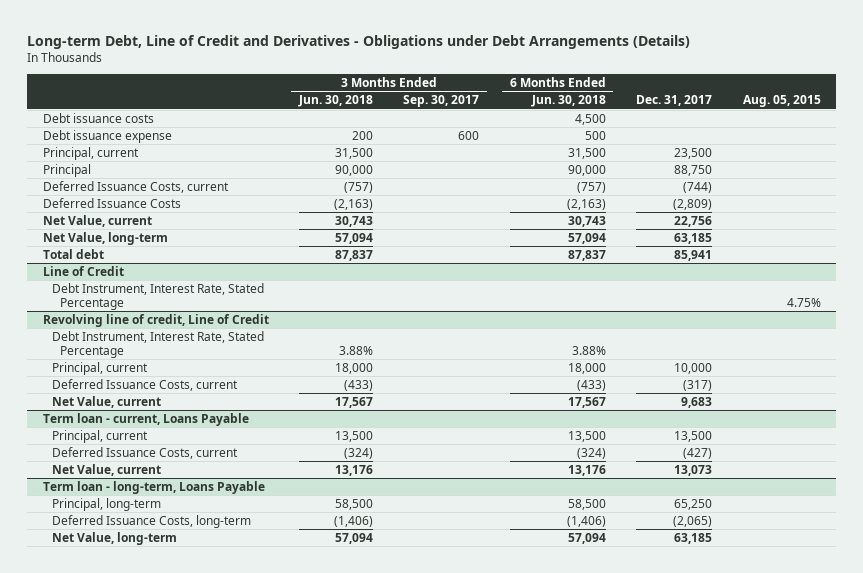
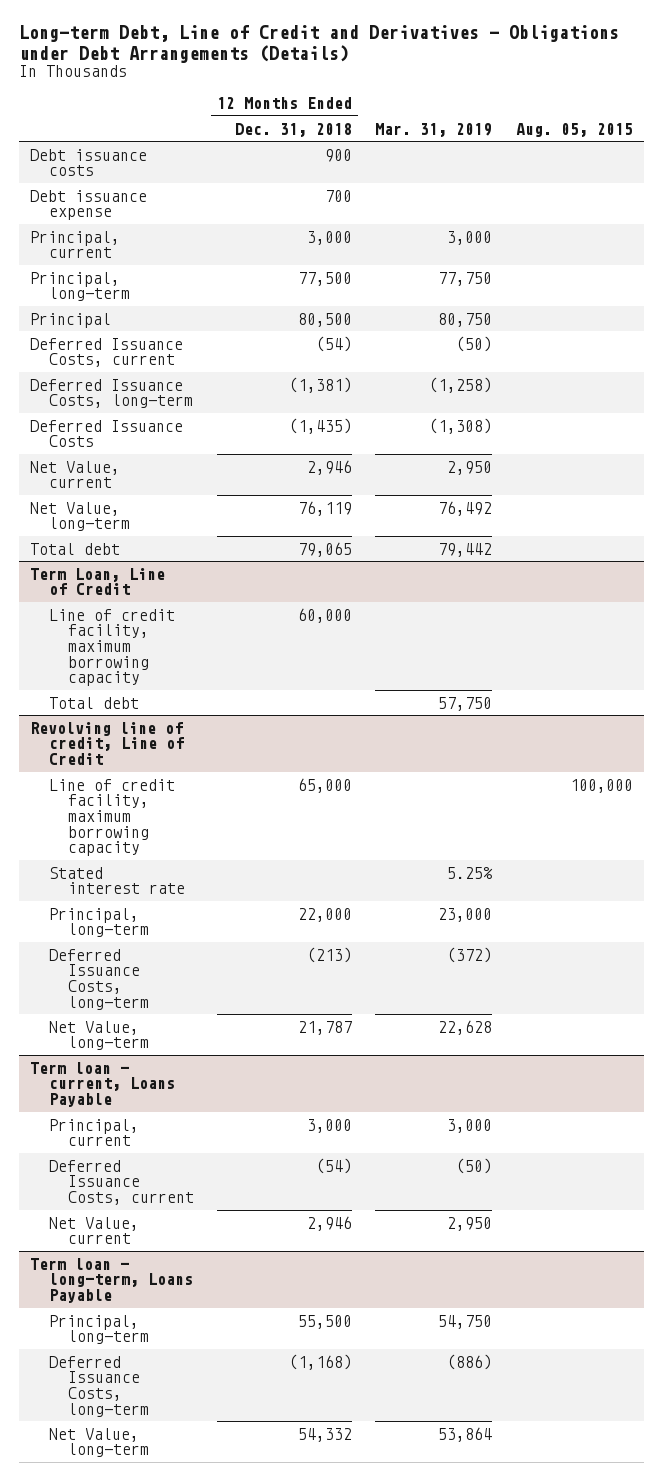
- | 3 Months Ended Jun. 30, 2018 | 3 Months Ended Sep. 30, 2017 | 6 Months Ended Jun. 30, 2018 | Dec. 31, 2017 | Aug. 05, 2015
+ | 12 Months Ended Dec. 31, 2018 | Mar. 31, 2019 | Aug. 05, 2015
+ Principal, long-term | 77,500 | 77,750 |
+ Deferred Issuance Costs, long-term | (1,381) | (1,258) |
- Line of Credit
- Debt Instrument, Interest Rate, Stated Percentage | | | | | 4.75%
+ Term Loan, Line of Credit
+ Line of credit facility, maximum borrowing capacity | 60,000 | |
+ Total debt | | 57,750 |
@ Revolving line of credit, Line of Credit
- Debt Instrument, Interest Rate, Stated Percentage | 3.88% | | 3.88% | |
- Principal, current | 18,000 | | 18,000 | 10,000 |
- Deferred Issuance Costs, current | (433) | | (433) | (317) |
- Net Value, current | 17,567 | | 17,567 | 9,683 |
+ Line of credit facility, maximum borrowing capacity | 65,000 | | 100,000
+ Stated interest rate | | 5.25% |
+ Principal, long-term | 22,000 | 23,000 |
+ Deferred Issuance Costs, long-term | (213) | (372) |
+ Net Value, long-term | 21,787 | 22,628 |

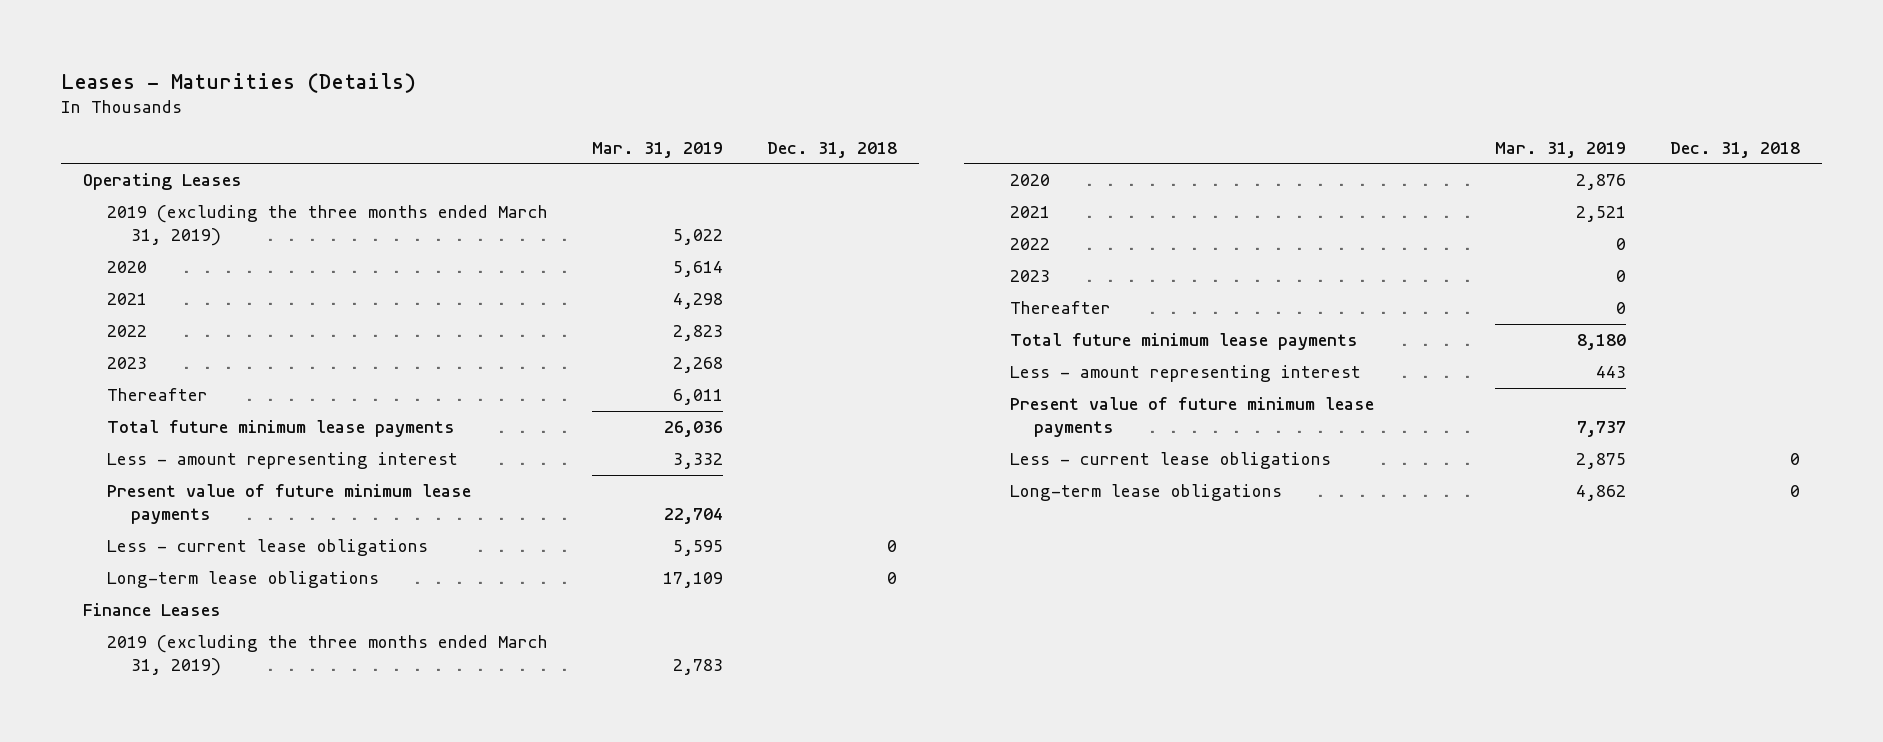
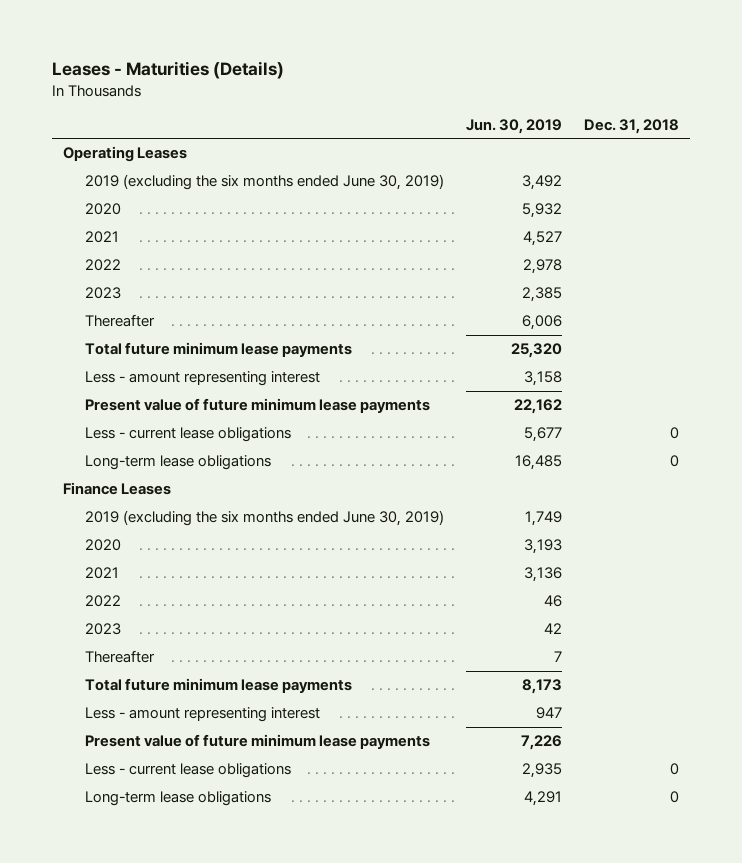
- | Mar. 31, 2019 | Dec. 31, 2018
+ | Jun. 30, 2019 | Dec. 31, 2018
- 2019 (excluding the three months ended March 31, 2019) | 5,022 |
+ 2019 (excluding the six months ended June 30, 2019) | 3,492 |
- 2019 (excluding the three months ended March 31, 2019) | 2,783 |
+ 2019 (excluding the six months ended June 30, 2019) | 1,749 |

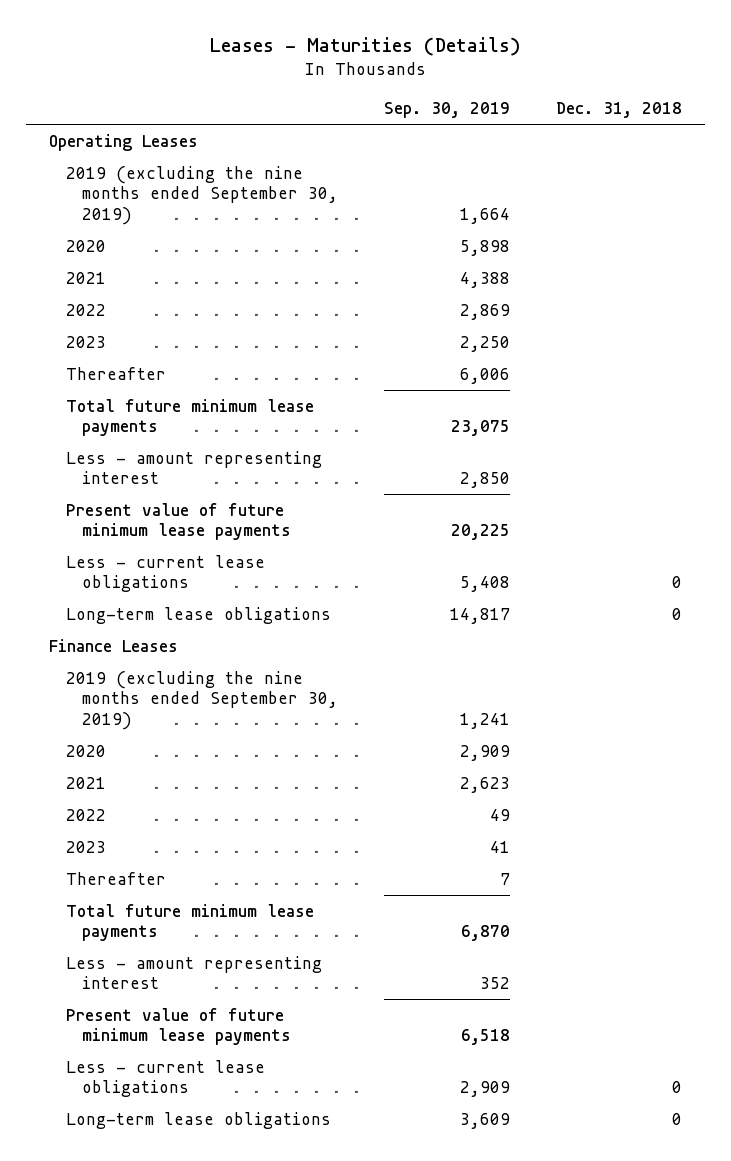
- | Jun. 30, 2019 | Dec. 31, 2018
+ | Sep. 30, 2019 | Dec. 31, 2018
- 2019 (excluding the six months ended June 30, 2019) | 3,492 |
+ 2019 (excluding the nine months ended September 30, 2019) | 1,664 |
- 2019 (excluding the six months ended June 30, 2019) | 1,749 |
+ 2019 (excluding the nine months ended September 30, 2019) | 1,241 |

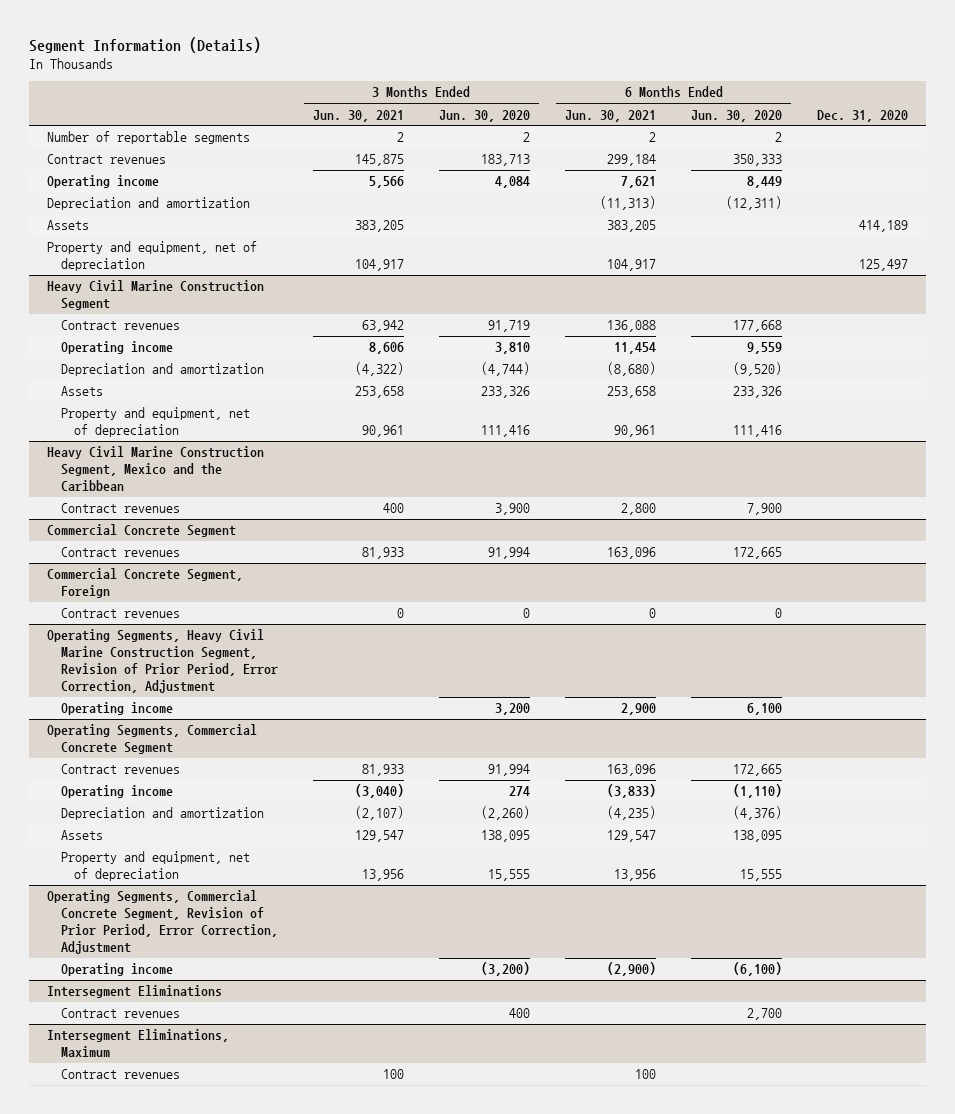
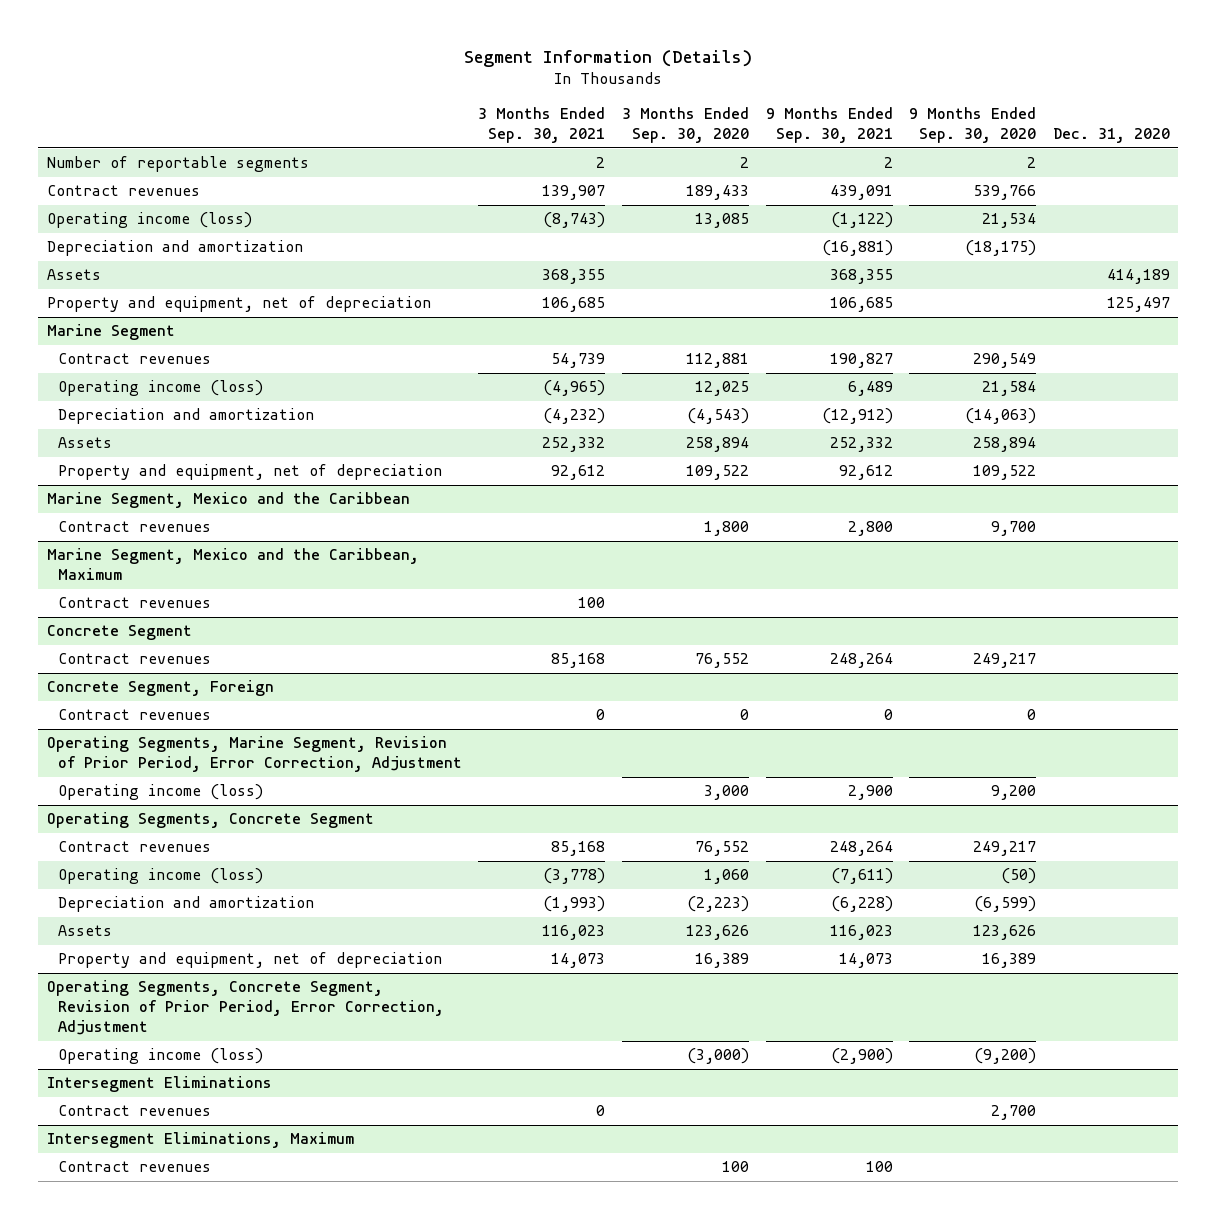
- | 3 Months Ended Jun. 30, 2021 | 3 Months Ended Jun. 30, 2020 | 6 Months Ended Jun. 30, 2021 | 6 Months Ended Jun. 30, 2020 | Dec. 31, 2020
+ | 3 Months Ended Sep. 30, 2021 | 3 Months Ended Sep. 30, 2020 | 9 Months Ended Sep. 30, 2021 | 9 Months Ended Sep. 30, 2020 | Dec. 31, 2020
- Operating income | 5,566 | 4,084 | 7,621 | 8,449 |
+ Operating income (loss) | (8,743) | 13,085 | (1,122) | 21,534 |
- Heavy Civil Marine Construction Segment
+ Marine Segment
- Operating income | 8,606 | 3,810 | 11,454 | 9,559 |
+ Operating income (loss) | (4,965) | 12,025 | 6,489 | 21,584 |
- Heavy Civil Marine Construction Segment, Mexico and the Caribbean
+ Marine Segment, Mexico and the Caribbean
- Commercial Concrete Segment
+ Marine Segment, Mexico and the Caribbean, Maximum
+ Contract revenues | 100 | | | |
+ Concrete Segment
- Commercial Concrete Segment, Foreign
+ Concrete Segment, Foreign
- Operating Segments, Heavy Civil Marine Construction Segment, Revision of Prior Period, Error Correction, Adjustment
- Operating income | | 3,200 | 2,900 | 6,100 |
- Operating Segments, Commercial Concrete Segment
+ Operating Segments, Marine Segment, Revision of Prior Period, Error Correction, Adjustment
+ Operating income (loss) | | 3,000 | 2,900 | 9,200 |
+ Operating Segments, Concrete Segment
- Operating income | (3,040) | 274 | (3,833) | (1,110) |
+ Operating income (loss) | (3,778) | 1,060 | (7,611) | (50) |
- Operating Segments, Commercial Concrete Segment, Revision of Prior Period, Error Correction, Adjustment
- Operating income | | (3,200) | (2,900) | (6,100) |
+ Operating Segments, Concrete Segment, Revision of Prior Period, Error Correction, Adjustment
+ Operating income (loss) | | (3,000) | (2,900) | (9,200) |

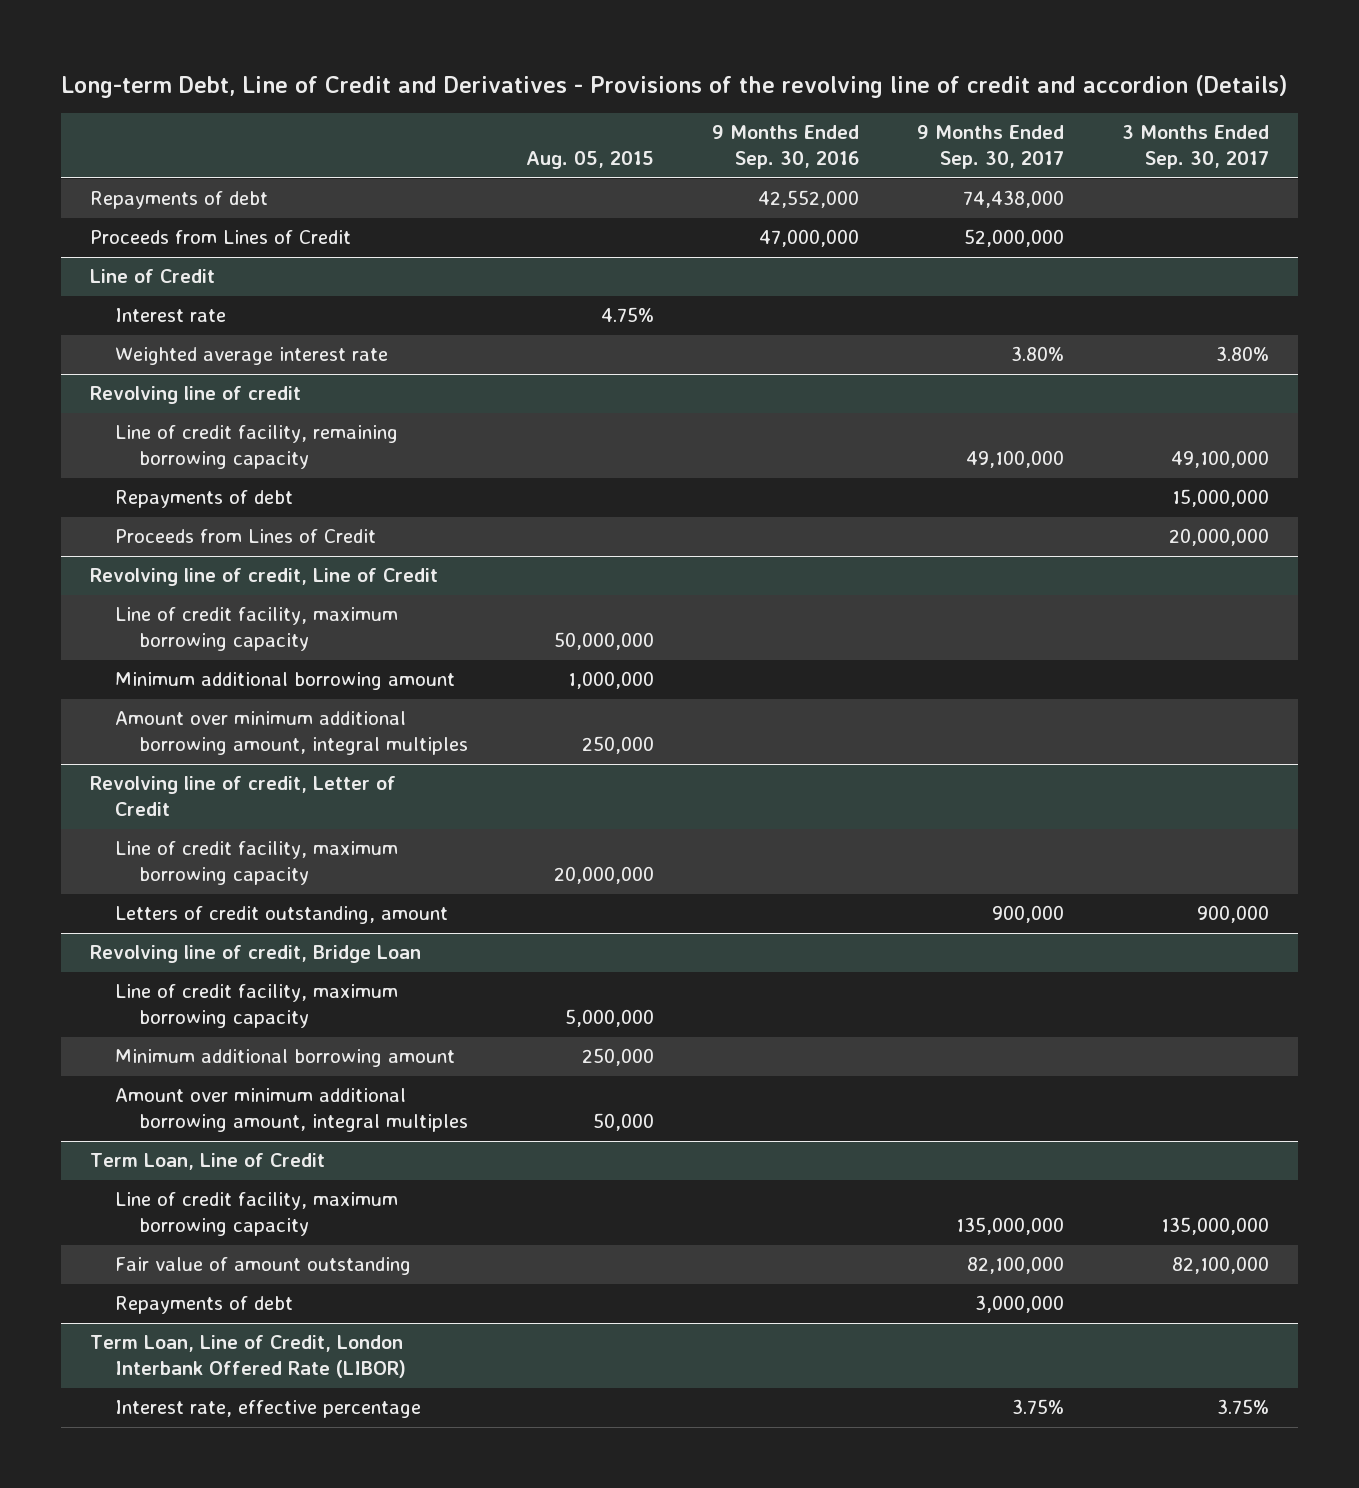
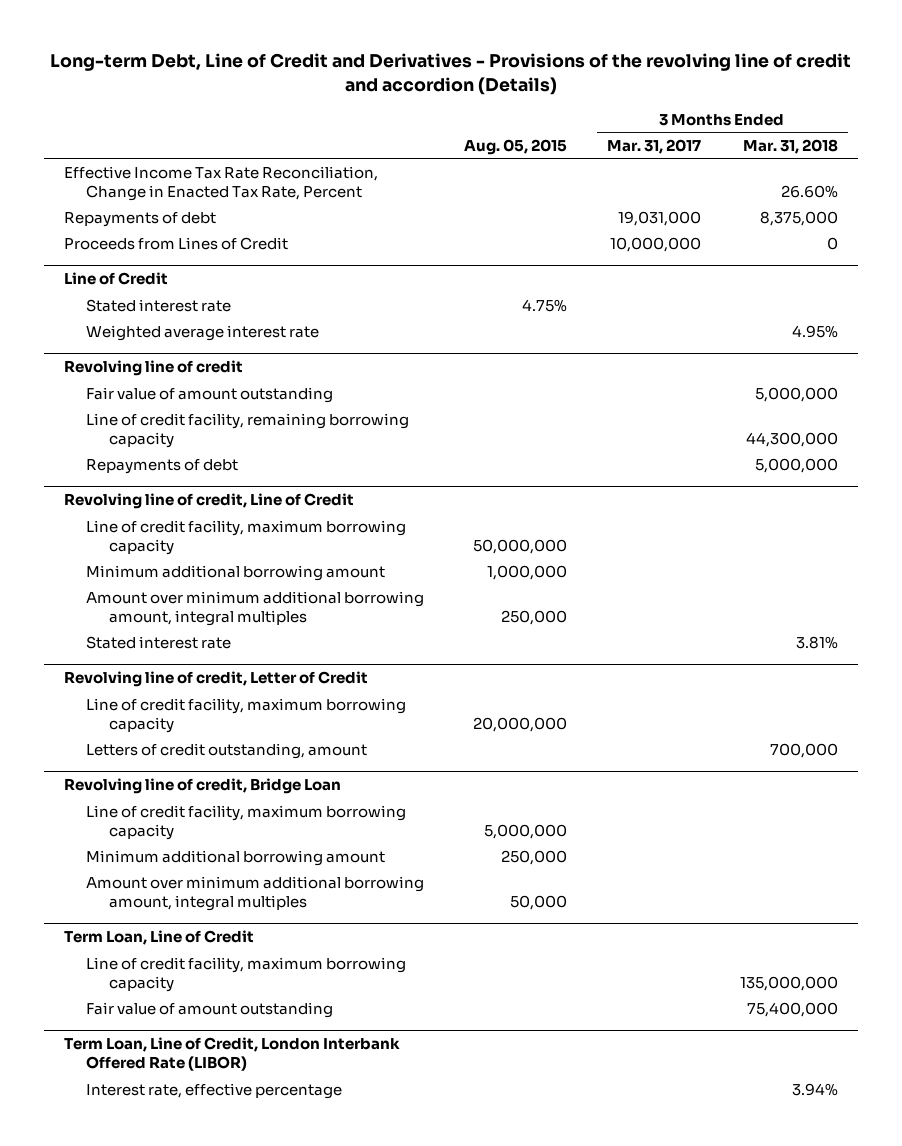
- | Aug. 05, 2015 | 9 Months Ended Sep. 30, 2016 | 9 Months Ended Sep. 30, 2017 | 3 Months Ended Sep. 30, 2017
+ | Aug. 05, 2015 | 3 Months Ended Mar. 31, 2017 | 3 Months Ended Mar. 31, 2018
+ Effective Income Tax Rate Reconciliation, Change in Enacted Tax Rate, Percent | | | 26.60%
@ Line of Credit
- Interest rate | 4.75% | | |
+ Stated interest rate | 4.75% | |
@ Revolving line of credit
+ Fair value of amount outstanding | | | 5,000,000
- Proceeds from Lines of Credit | | | | 20,000,000
@ Revolving line of credit, Line of Credit
+ Stated interest rate | | | 3.81%
@ Term Loan, Line of Credit
- Repayments of debt | | | 3,000,000 |

